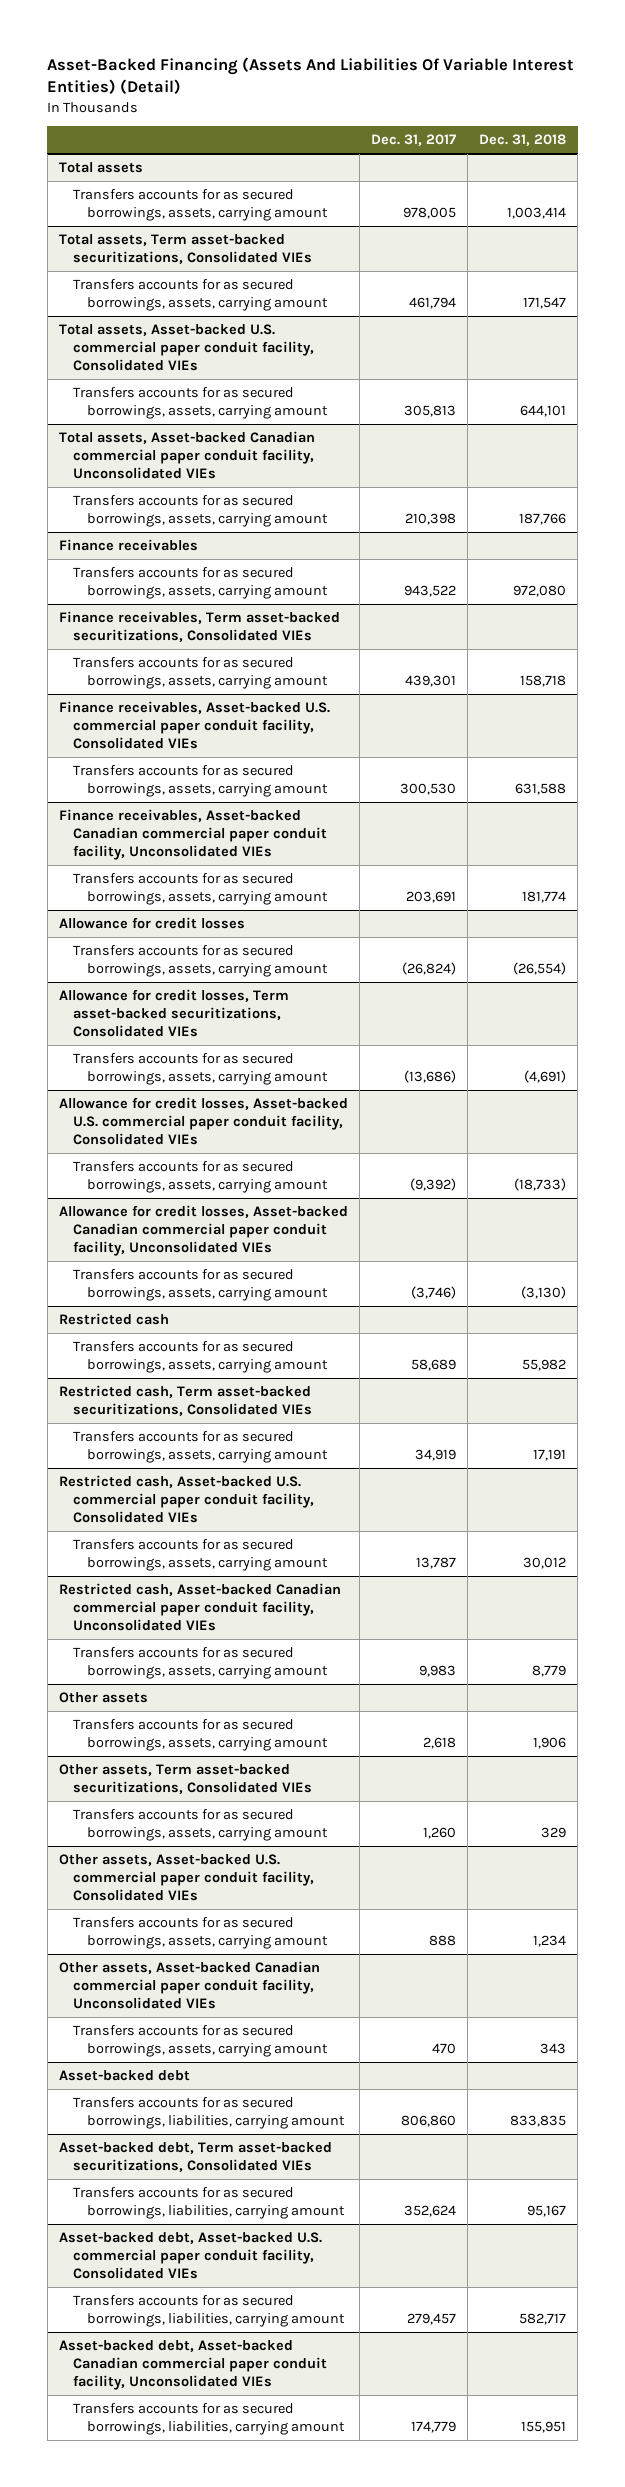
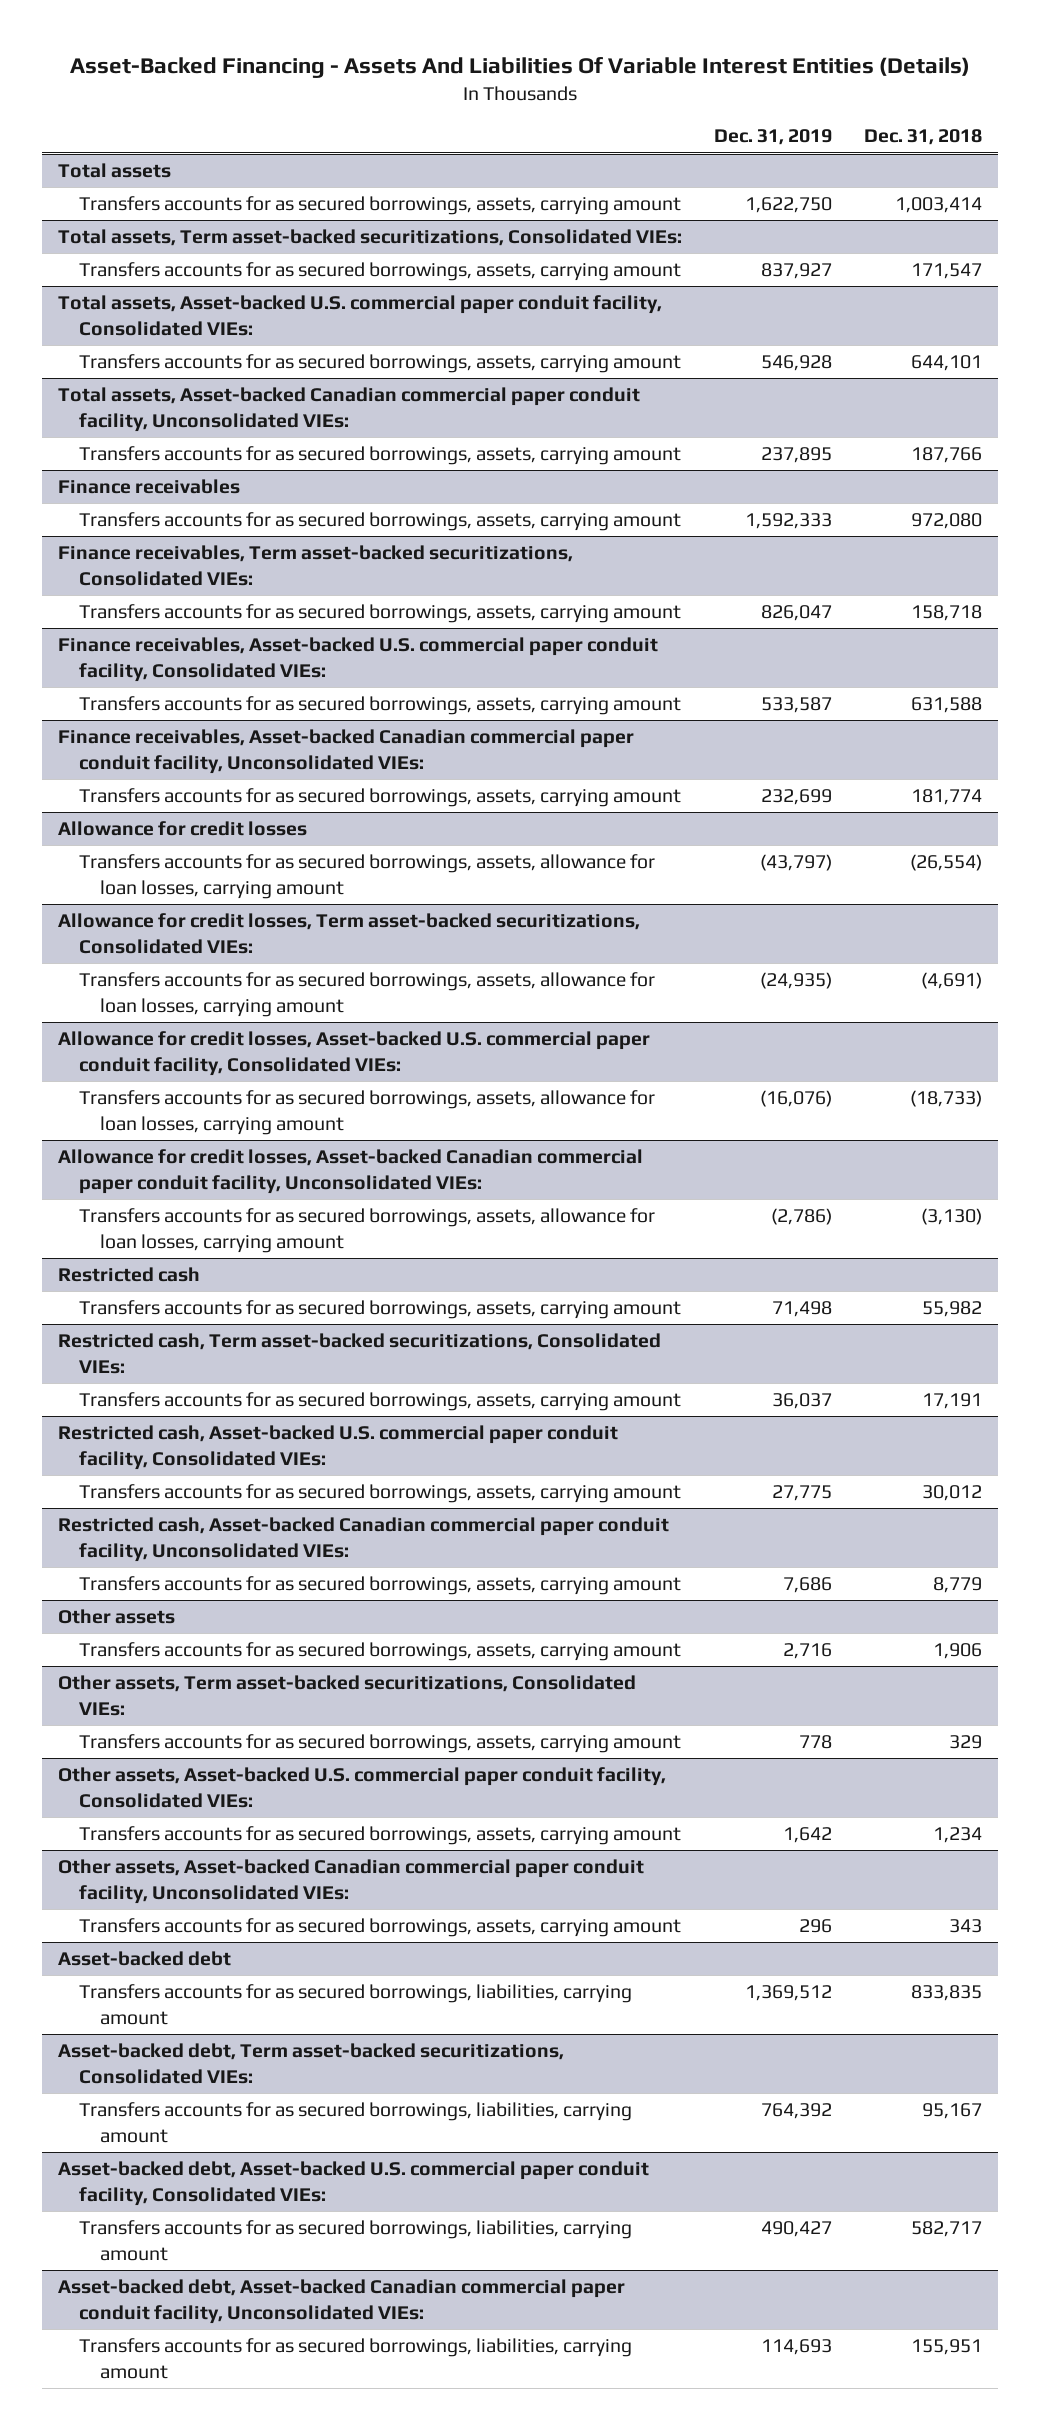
- Asset-Backed Financing (Assets And Liabilities Of Variable Interest Entities) (Detail)
+ Asset-Backed Financing - Assets And Liabilities Of Variable Interest Entities (Details)
- | Dec. 31, 2017 | Dec. 31, 2018
+ | Dec. 31, 2019 | Dec. 31, 2018
- Total assets, Term asset-backed securitizations, Consolidated VIEs
+ Total assets, Term asset-backed securitizations, Consolidated VIEs:
- Total assets, Asset-backed U.S. commercial paper conduit facility, Consolidated VIEs
+ Total assets, Asset-backed U.S. commercial paper conduit facility, Consolidated VIEs:
- Total assets, Asset-backed Canadian commercial paper conduit facility, Unconsolidated VIEs
+ Total assets, Asset-backed Canadian commercial paper conduit facility, Unconsolidated VIEs:
- Finance receivables, Term asset-backed securitizations, Consolidated VIEs
+ Finance receivables, Term asset-backed securitizations, Consolidated VIEs:
- Finance receivables, Asset-backed U.S. commercial paper conduit facility, Consolidated VIEs
+ Finance receivables, Asset-backed U.S. commercial paper conduit facility, Consolidated VIEs:
- Finance receivables, Asset-backed Canadian commercial paper conduit facility, Unconsolidated VIEs
+ Finance receivables, Asset-backed Canadian commercial paper conduit facility, Unconsolidated VIEs:
@ Allowance for credit losses
- Transfers accounts for as secured borrowings, assets, carrying amount | (26,824) | (26,554)
- Allowance for credit losses, Term asset-backed securitizations, Consolidated VIEs
- Transfers accounts for as secured borrowings, assets, carrying amount | (13,686) | (4,691)
- Allowance for credit losses, Asset-backed U.S. commercial paper conduit facility, Consolidated VIEs
- Transfers accounts for as secured borrowings, assets, carrying amount | (9,392) | (18,733)
- Allowance for credit losses, Asset-backed Canadian commercial paper conduit facility, Unconsolidated VIEs
- Transfers accounts for as secured borrowings, assets, carrying amount | (3,746) | (3,130)
@ Allowance for credit losses
+ Transfers accounts for as secured borrowings, assets, allowance for loan losses, carrying amount | (43,797) | (26,554)
+ Allowance for credit losses, Term asset-backed securitizations, Consolidated VIEs:
+ Transfers accounts for as secured borrowings, assets, allowance for loan losses, carrying amount | (24,935) | (4,691)
+ Allowance for credit losses, Asset-backed U.S. commercial paper conduit facility, Consolidated VIEs:
+ Transfers accounts for as secured borrowings, assets, allowance for loan losses, carrying amount | (16,076) | (18,733)
+ Allowance for credit losses, Asset-backed Canadian commercial paper conduit facility, Unconsolidated VIEs:
+ Transfers accounts for as secured borrowings, assets, allowance for loan losses, carrying amount | (2,786) | (3,130)
- Restricted cash, Term asset-backed securitizations, Consolidated VIEs
+ Restricted cash, Term asset-backed securitizations, Consolidated VIEs:
- Restricted cash, Asset-backed U.S. commercial paper conduit facility, Consolidated VIEs
+ Restricted cash, Asset-backed U.S. commercial paper conduit facility, Consolidated VIEs:
- Restricted cash, Asset-backed Canadian commercial paper conduit facility, Unconsolidated VIEs
+ Restricted cash, Asset-backed Canadian commercial paper conduit facility, Unconsolidated VIEs:
- Other assets, Term asset-backed securitizations, Consolidated VIEs
+ Other assets, Term asset-backed securitizations, Consolidated VIEs:
- Other assets, Asset-backed U.S. commercial paper conduit facility, Consolidated VIEs
+ Other assets, Asset-backed U.S. commercial paper conduit facility, Consolidated VIEs:
- Other assets, Asset-backed Canadian commercial paper conduit facility, Unconsolidated VIEs
+ Other assets, Asset-backed Canadian commercial paper conduit facility, Unconsolidated VIEs:
- Asset-backed debt, Term asset-backed securitizations, Consolidated VIEs
+ Asset-backed debt, Term asset-backed securitizations, Consolidated VIEs:
- Asset-backed debt, Asset-backed U.S. commercial paper conduit facility, Consolidated VIEs
+ Asset-backed debt, Asset-backed U.S. commercial paper conduit facility, Consolidated VIEs:
- Asset-backed debt, Asset-backed Canadian commercial paper conduit facility, Unconsolidated VIEs
+ Asset-backed debt, Asset-backed Canadian commercial paper conduit facility, Unconsolidated VIEs:

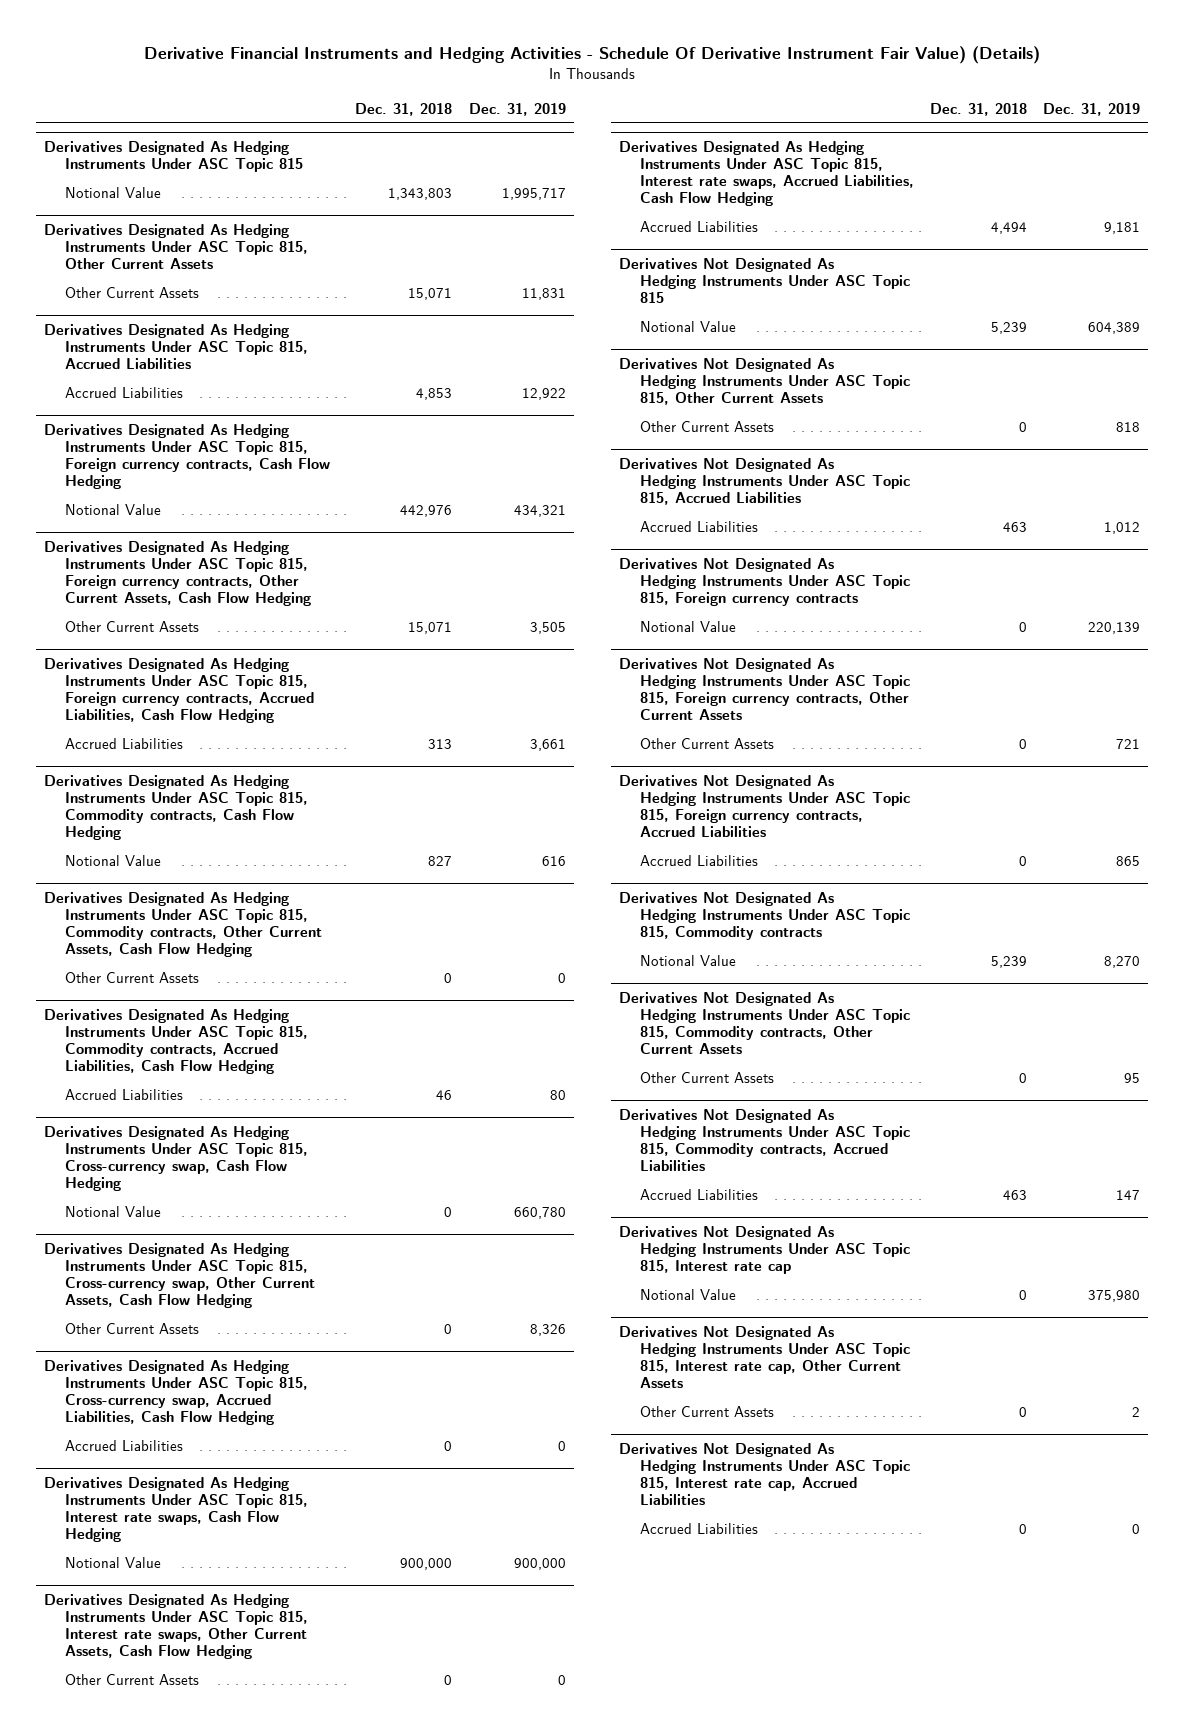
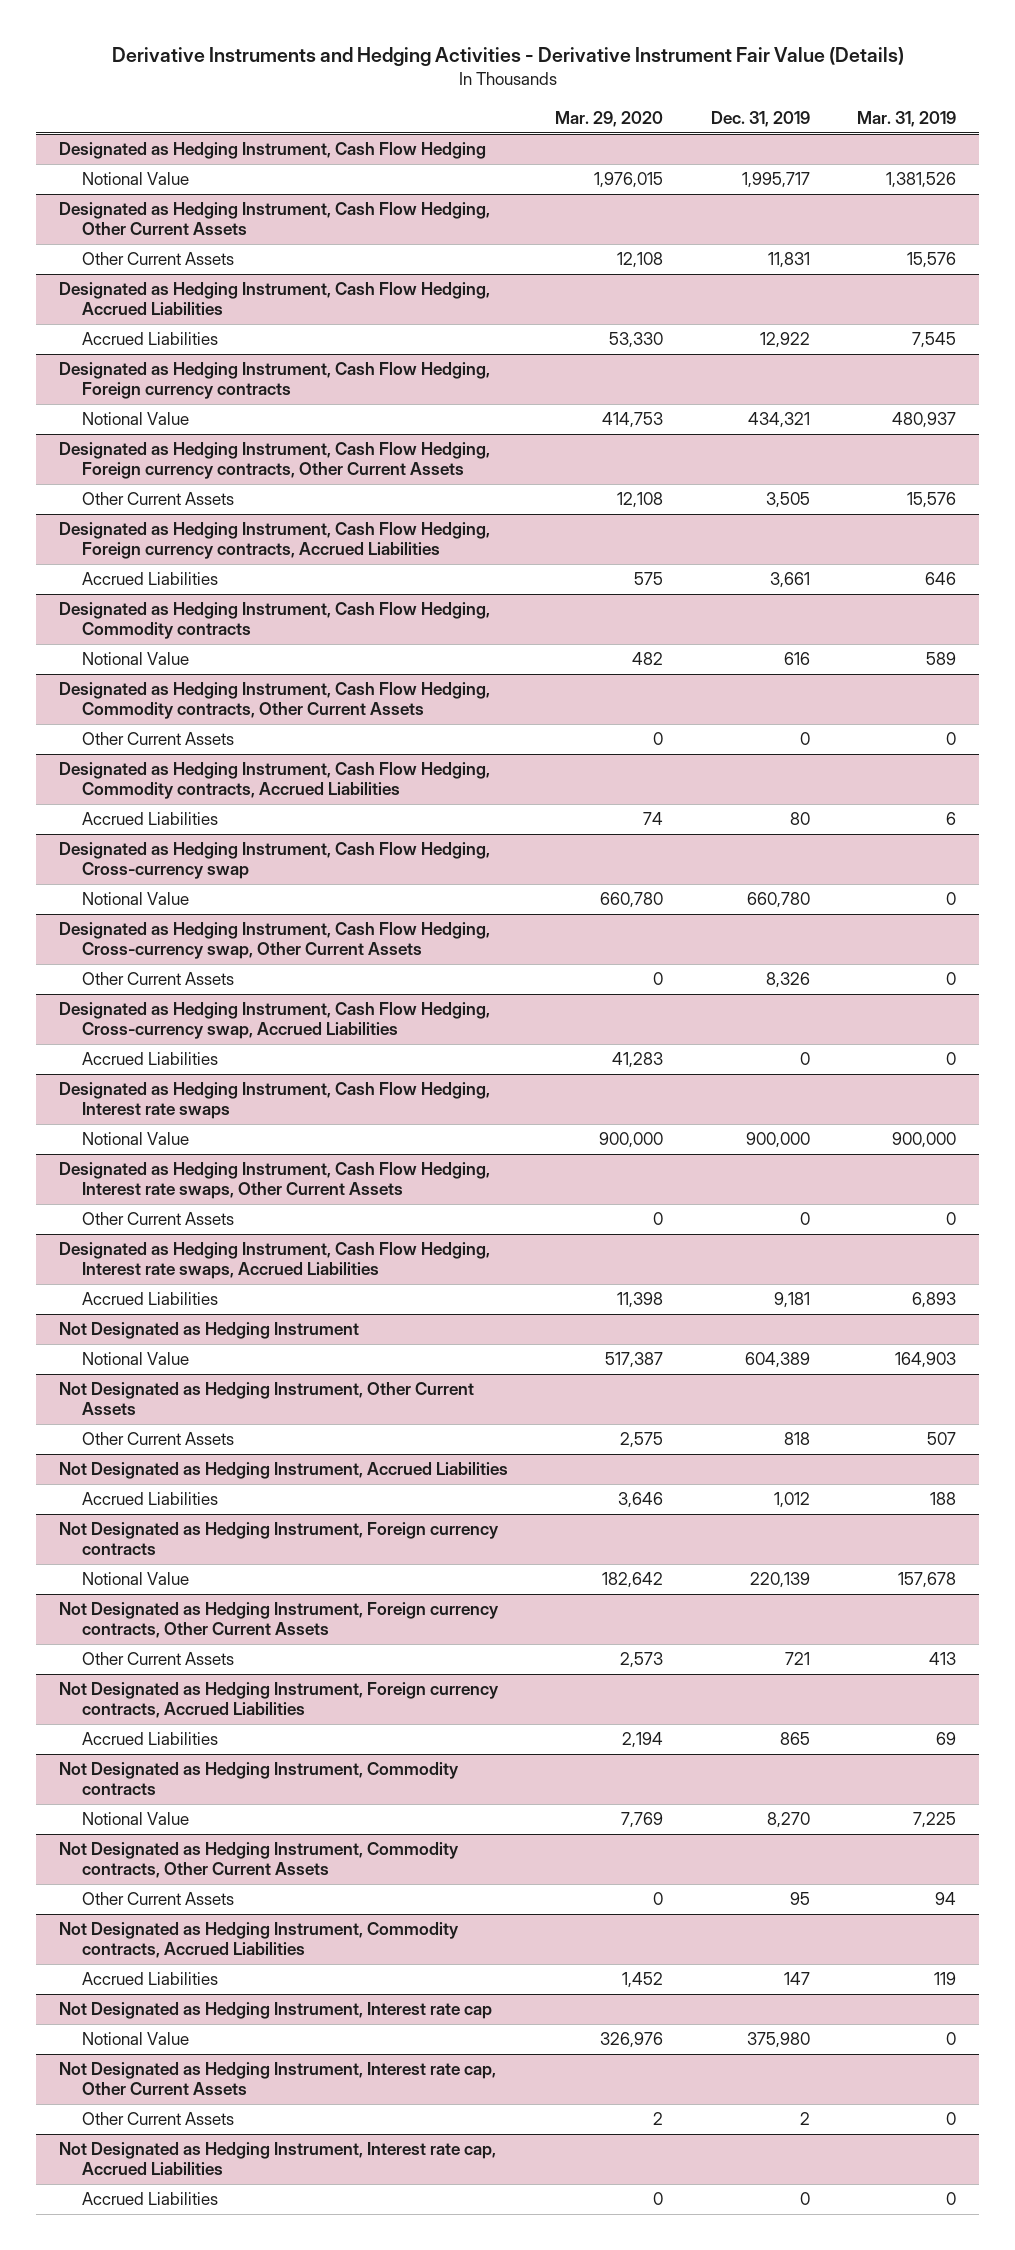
- Derivative Financial Instruments and Hedging Activities - Schedule Of Derivative Instrument Fair Value) (Details)
+ Derivative Instruments and Hedging Activities - Derivative Instrument Fair Value (Details)
- | Dec. 31, 2018 | Dec. 31, 2019
+ | Mar. 29, 2020 | Dec. 31, 2019 | Mar. 31, 2019
- Derivatives Designated As Hedging Instruments Under ASC Topic 815
+ Designated as Hedging Instrument, Cash Flow Hedging
- Derivatives Designated As Hedging Instruments Under ASC Topic 815, Other Current Assets
+ Designated as Hedging Instrument, Cash Flow Hedging, Other Current Assets
- Derivatives Designated As Hedging Instruments Under ASC Topic 815, Accrued Liabilities
+ Designated as Hedging Instrument, Cash Flow Hedging, Accrued Liabilities
- Derivatives Designated As Hedging Instruments Under ASC Topic 815, Foreign currency contracts, Cash Flow Hedging
+ Designated as Hedging Instrument, Cash Flow Hedging, Foreign currency contracts
- Derivatives Designated As Hedging Instruments Under ASC Topic 815, Foreign currency contracts, Other Current Assets, Cash Flow Hedging
+ Designated as Hedging Instrument, Cash Flow Hedging, Foreign currency contracts, Other Current Assets
- Derivatives Designated As Hedging Instruments Under ASC Topic 815, Foreign currency contracts, Accrued Liabilities, Cash Flow Hedging
+ Designated as Hedging Instrument, Cash Flow Hedging, Foreign currency contracts, Accrued Liabilities
- Derivatives Designated As Hedging Instruments Under ASC Topic 815, Commodity contracts, Cash Flow Hedging
+ Designated as Hedging Instrument, Cash Flow Hedging, Commodity contracts
- Derivatives Designated As Hedging Instruments Under ASC Topic 815, Commodity contracts, Other Current Assets, Cash Flow Hedging
+ Designated as Hedging Instrument, Cash Flow Hedging, Commodity contracts, Other Current Assets
- Derivatives Designated As Hedging Instruments Under ASC Topic 815, Commodity contracts, Accrued Liabilities, Cash Flow Hedging
+ Designated as Hedging Instrument, Cash Flow Hedging, Commodity contracts, Accrued Liabilities
- Derivatives Designated As Hedging Instruments Under ASC Topic 815, Cross-currency swap, Cash Flow Hedging
+ Designated as Hedging Instrument, Cash Flow Hedging, Cross-currency swap
- Derivatives Designated As Hedging Instruments Under ASC Topic 815, Cross-currency swap, Other Current Assets, Cash Flow Hedging
+ Designated as Hedging Instrument, Cash Flow Hedging, Cross-currency swap, Other Current Assets
- Derivatives Designated As Hedging Instruments Under ASC Topic 815, Cross-currency swap, Accrued Liabilities, Cash Flow Hedging
+ Designated as Hedging Instrument, Cash Flow Hedging, Cross-currency swap, Accrued Liabilities
- Derivatives Designated As Hedging Instruments Under ASC Topic 815, Interest rate swaps, Cash Flow Hedging
+ Designated as Hedging Instrument, Cash Flow Hedging, Interest rate swaps
- Derivatives Designated As Hedging Instruments Under ASC Topic 815, Interest rate swaps, Other Current Assets, Cash Flow Hedging
+ Designated as Hedging Instrument, Cash Flow Hedging, Interest rate swaps, Other Current Assets
- Derivatives Designated As Hedging Instruments Under ASC Topic 815, Interest rate swaps, Accrued Liabilities, Cash Flow Hedging
+ Designated as Hedging Instrument, Cash Flow Hedging, Interest rate swaps, Accrued Liabilities
- Derivatives Not Designated As Hedging Instruments Under ASC Topic 815
+ Not Designated as Hedging Instrument
- Derivatives Not Designated As Hedging Instruments Under ASC Topic 815, Other Current Assets
+ Not Designated as Hedging Instrument, Other Current Assets
- Derivatives Not Designated As Hedging Instruments Under ASC Topic 815, Accrued Liabilities
+ Not Designated as Hedging Instrument, Accrued Liabilities
- Derivatives Not Designated As Hedging Instruments Under ASC Topic 815, Foreign currency contracts
+ Not Designated as Hedging Instrument, Foreign currency contracts
- Derivatives Not Designated As Hedging Instruments Under ASC Topic 815, Foreign currency contracts, Other Current Assets
+ Not Designated as Hedging Instrument, Foreign currency contracts, Other Current Assets
- Derivatives Not Designated As Hedging Instruments Under ASC Topic 815, Foreign currency contracts, Accrued Liabilities
+ Not Designated as Hedging Instrument, Foreign currency contracts, Accrued Liabilities
- Derivatives Not Designated As Hedging Instruments Under ASC Topic 815, Commodity contracts
+ Not Designated as Hedging Instrument, Commodity contracts
- Derivatives Not Designated As Hedging Instruments Under ASC Topic 815, Commodity contracts, Other Current Assets
+ Not Designated as Hedging Instrument, Commodity contracts, Other Current Assets
- Derivatives Not Designated As Hedging Instruments Under ASC Topic 815, Commodity contracts, Accrued Liabilities
+ Not Designated as Hedging Instrument, Commodity contracts, Accrued Liabilities
- Derivatives Not Designated As Hedging Instruments Under ASC Topic 815, Interest rate cap
+ Not Designated as Hedging Instrument, Interest rate cap
- Derivatives Not Designated As Hedging Instruments Under ASC Topic 815, Interest rate cap, Other Current Assets
+ Not Designated as Hedging Instrument, Interest rate cap, Other Current Assets
- Derivatives Not Designated As Hedging Instruments Under ASC Topic 815, Interest rate cap, Accrued Liabilities
+ Not Designated as Hedging Instrument, Interest rate cap, Accrued Liabilities

